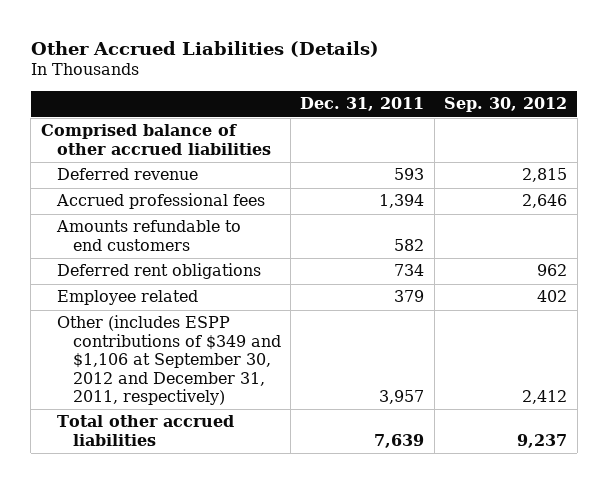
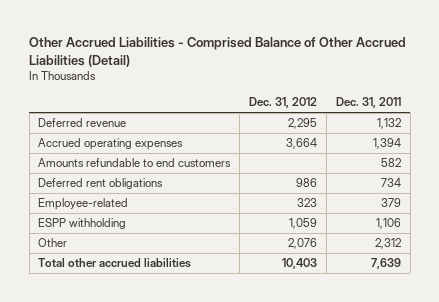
- Other Accrued Liabilities (Details)
+ Other Accrued Liabilities - Comprised Balance of Other Accrued Liabilities (Detail)
- | Dec. 31, 2011 | Sep. 30, 2012
+ | Dec. 31, 2012 | Dec. 31, 2011
- Comprised balance of other accrued liabilities
- Deferred revenue | 593 | 2,815
- Accrued professional fees | 1,394 | 2,646
+ Deferred revenue | 2,295 | 1,132
+ Accrued operating expenses | 3,664 | 1,394
- Employee related | 379 | 402
- Other (includes ESPP contributions of $349 and $1,106 at September 30, 2012 and December 31, 2011, respectively) | 3,957 | 2,412
+ Employee-related | 323 | 379
+ ESPP withholding | 1,059 | 1,106
+ Other | 2,076 | 2,312

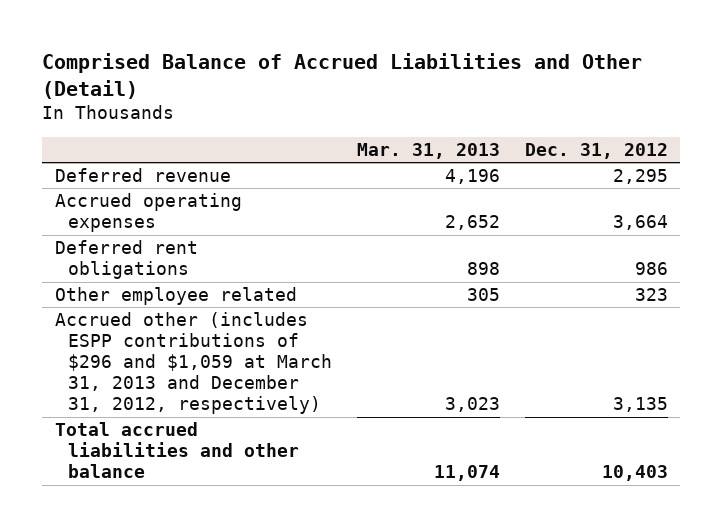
- Other Accrued Liabilities - Comprised Balance of Other Accrued Liabilities (Detail)
+ Comprised Balance of Accrued Liabilities and Other (Detail)
- | Dec. 31, 2012 | Dec. 31, 2011
+ | Mar. 31, 2013 | Dec. 31, 2012
- Amounts refundable to end customers | | 582
- Employee-related | 323 | 379
- ESPP withholding | 1,059 | 1,106
- Other | 2,076 | 2,312
- Total other accrued liabilities | 10,403 | 7,639
+ Other employee related | 305 | 323
+ Accrued other (includes ESPP contributions of $296 and $1,059 at March 31, 2013 and December 31, 2012, respectively) | 3,023 | 3,135
+ Total accrued liabilities and other balance | 11,074 | 10,403

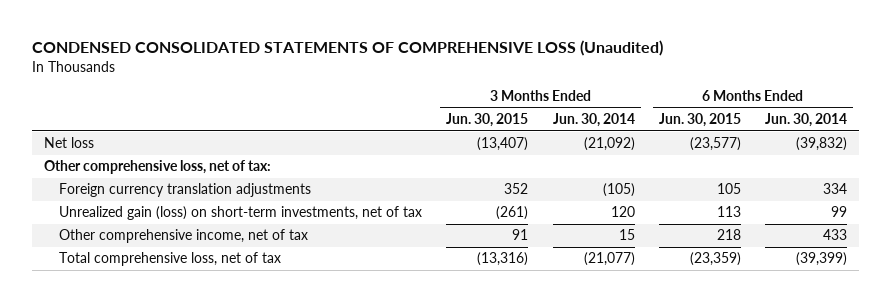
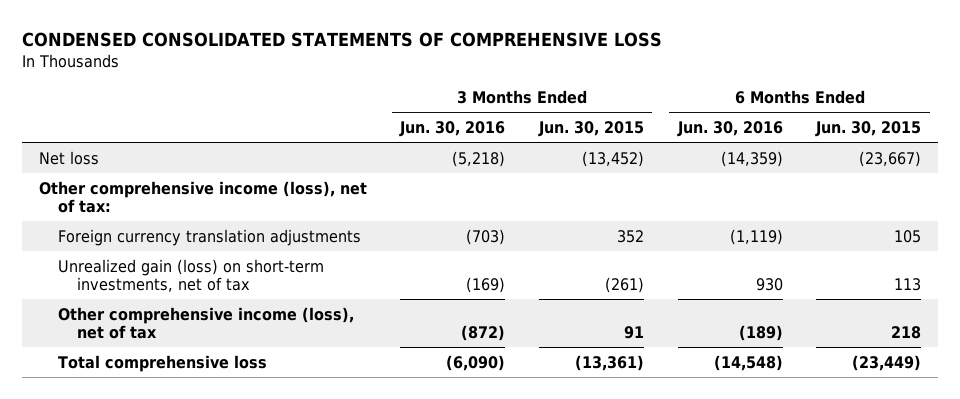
- CONDENSED CONSOLIDATED STATEMENTS OF COMPREHENSIVE LOSS (Unaudited)
+ CONDENSED CONSOLIDATED STATEMENTS OF COMPREHENSIVE LOSS
- | 3 Months Ended Jun. 30, 2015 | 3 Months Ended Jun. 30, 2014 | 6 Months Ended Jun. 30, 2015 | 6 Months Ended Jun. 30, 2014
+ | 3 Months Ended Jun. 30, 2016 | 3 Months Ended Jun. 30, 2015 | 6 Months Ended Jun. 30, 2016 | 6 Months Ended Jun. 30, 2015
- Net loss | (13,407) | (21,092) | (23,577) | (39,832)
- Other comprehensive loss, net of tax:
+ Net loss | (5,218) | (13,452) | (14,359) | (23,667)
+ Other comprehensive income (loss), net of tax:
- Other comprehensive income, net of tax | 91 | 15 | 218 | 433
- Total comprehensive loss, net of tax | (13,316) | (21,077) | (23,359) | (39,399)
+ Other comprehensive income (loss), net of tax | (872) | 91 | (189) | 218
+ Total comprehensive loss | (6,090) | (13,361) | (14,548) | (23,449)

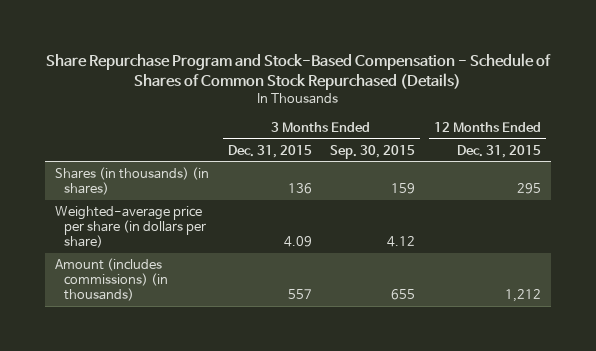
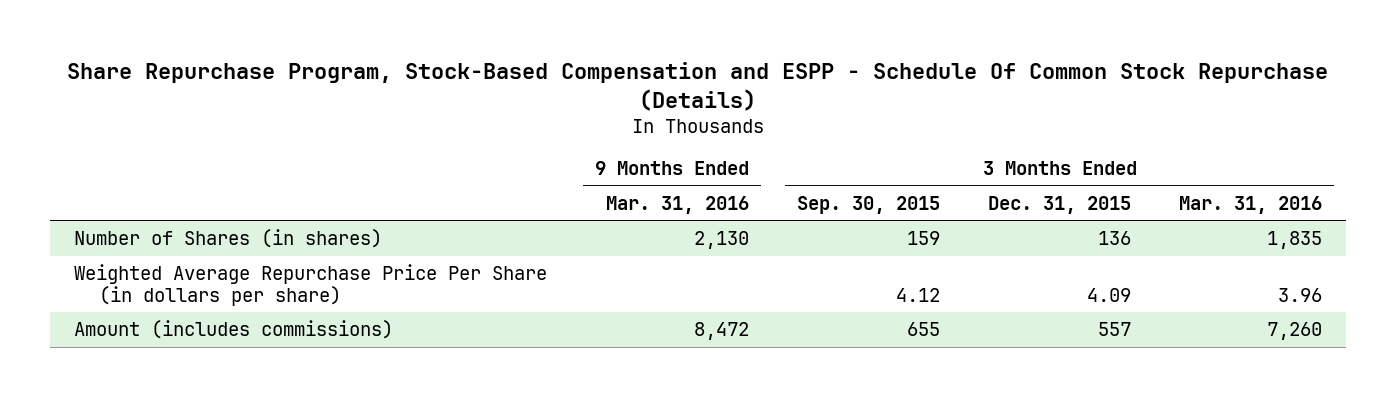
- Share Repurchase Program and Stock-Based Compensation - Schedule of Shares of Common Stock Repurchased (Details)
+ Share Repurchase Program, Stock-Based Compensation and ESPP - Schedule Of Common Stock Repurchase (Details)
- | 3 Months Ended Dec. 31, 2015 | 3 Months Ended Sep. 30, 2015 | 12 Months Ended Dec. 31, 2015
+ | 9 Months Ended Mar. 31, 2016 | 3 Months Ended Sep. 30, 2015 | 3 Months Ended Dec. 31, 2015 | 3 Months Ended Mar. 31, 2016
- Shares (in thousands) (in shares) | 136 | 159 | 295
- Weighted-average price per share (in dollars per share) | 4.09 | 4.12 |
- Amount (includes commissions) (in thousands) | 557 | 655 | 1,212
+ Number of Shares (in shares) | 2,130 | 159 | 136 | 1,835
+ Weighted Average Repurchase Price Per Share (in dollars per share) | | 4.12 | 4.09 | 3.96
+ Amount (includes commissions) | 8,472 | 655 | 557 | 7,260

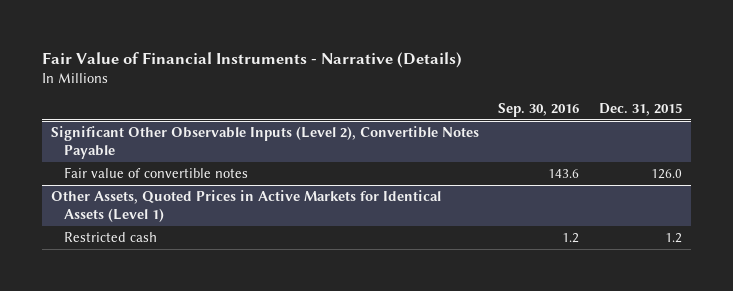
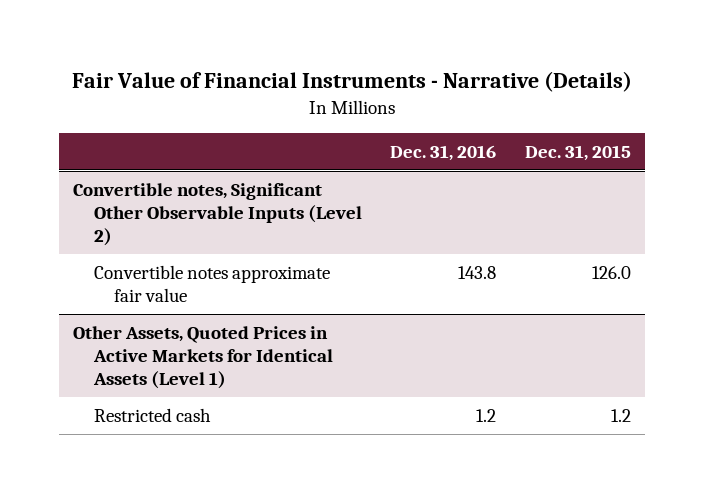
- | Sep. 30, 2016 | Dec. 31, 2015
+ | Dec. 31, 2016 | Dec. 31, 2015
- Significant Other Observable Inputs (Level 2), Convertible Notes Payable
- Fair value of convertible notes | 143.6 | 126.0
+ Convertible notes, Significant Other Observable Inputs (Level 2)
+ Convertible notes approximate fair value | 143.8 | 126.0

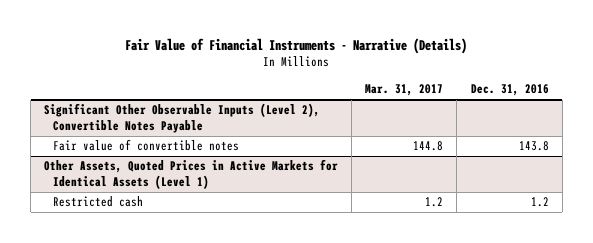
- | Dec. 31, 2016 | Dec. 31, 2015
+ | Mar. 31, 2017 | Dec. 31, 2016
- Convertible notes, Significant Other Observable Inputs (Level 2)
- Convertible notes approximate fair value | 143.8 | 126.0
+ Significant Other Observable Inputs (Level 2), Convertible Notes Payable
+ Fair value of convertible notes | 144.8 | 143.8

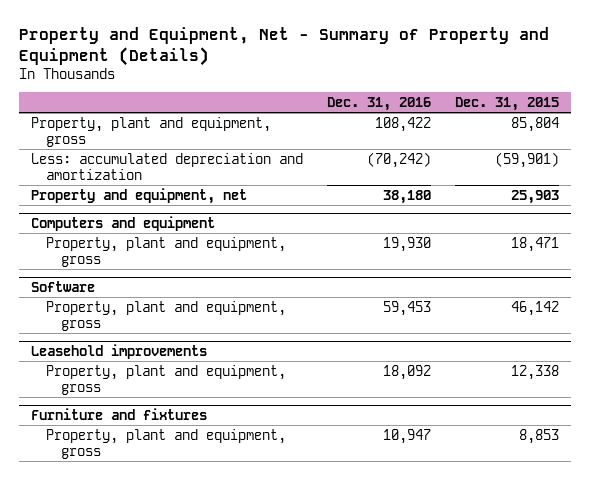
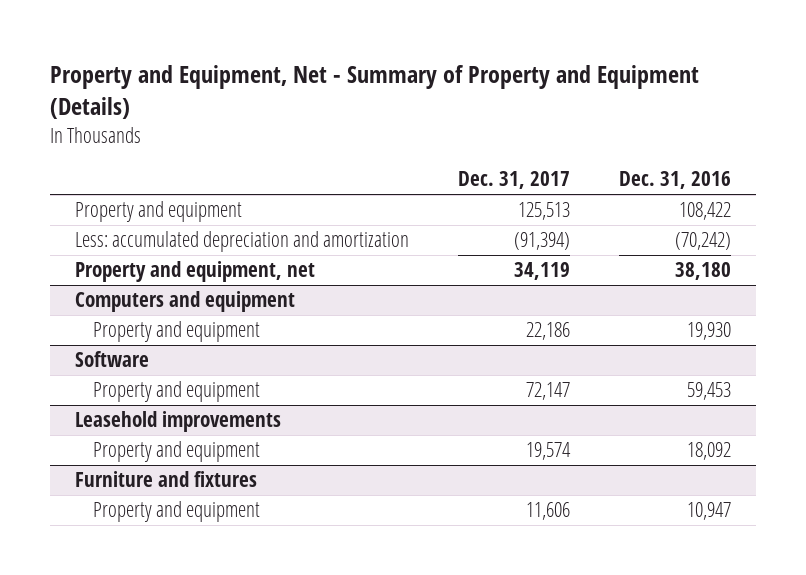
- | Dec. 31, 2016 | Dec. 31, 2015
+ | Dec. 31, 2017 | Dec. 31, 2016
- Property, plant and equipment, gross | 108,422 | 85,804
+ Property and equipment | 125,513 | 108,422
@ Computers and equipment
- Property, plant and equipment, gross | 19,930 | 18,471
+ Property and equipment | 22,186 | 19,930
@ Software
- Property, plant and equipment, gross | 59,453 | 46,142
+ Property and equipment | 72,147 | 59,453
@ Leasehold improvements
- Property, plant and equipment, gross | 18,092 | 12,338
+ Property and equipment | 19,574 | 18,092
@ Furniture and fixtures
- Property, plant and equipment, gross | 10,947 | 8,853
+ Property and equipment | 11,606 | 10,947

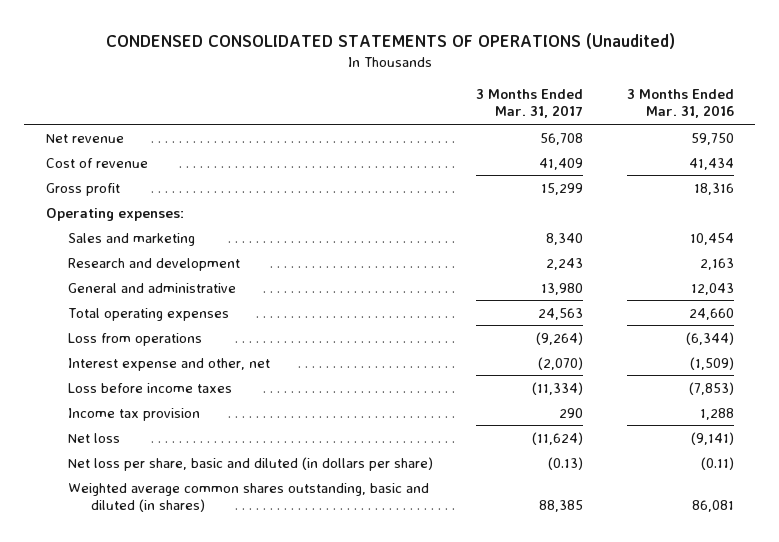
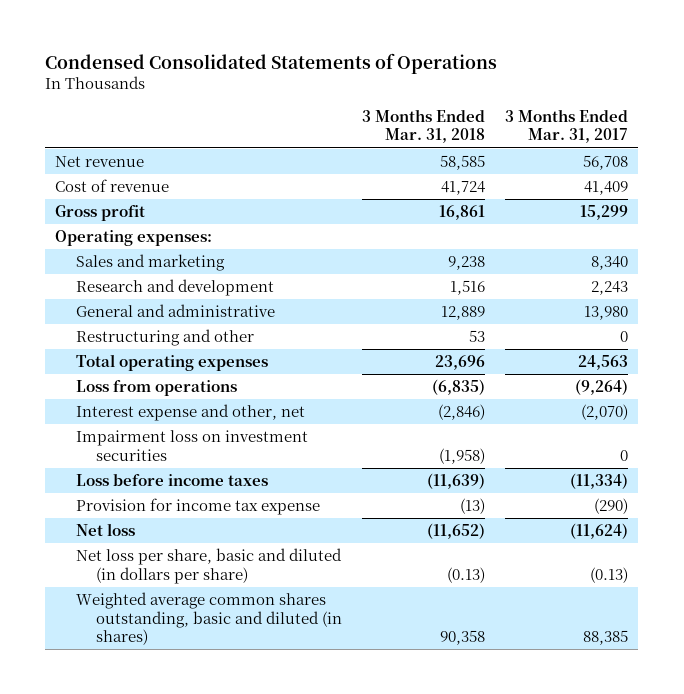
- CONDENSED CONSOLIDATED STATEMENTS OF OPERATIONS (Unaudited)
+ Condensed Consolidated Statements of Operations
- | 3 Months Ended Mar. 31, 2017 | 3 Months Ended Mar. 31, 2016
+ | 3 Months Ended Mar. 31, 2018 | 3 Months Ended Mar. 31, 2017
+ Restructuring and other | 53 | 0
+ Impairment loss on investment securities | (1,958) | 0
- Income tax provision | 290 | 1,288
+ Provision for income tax expense | (13) | (290)

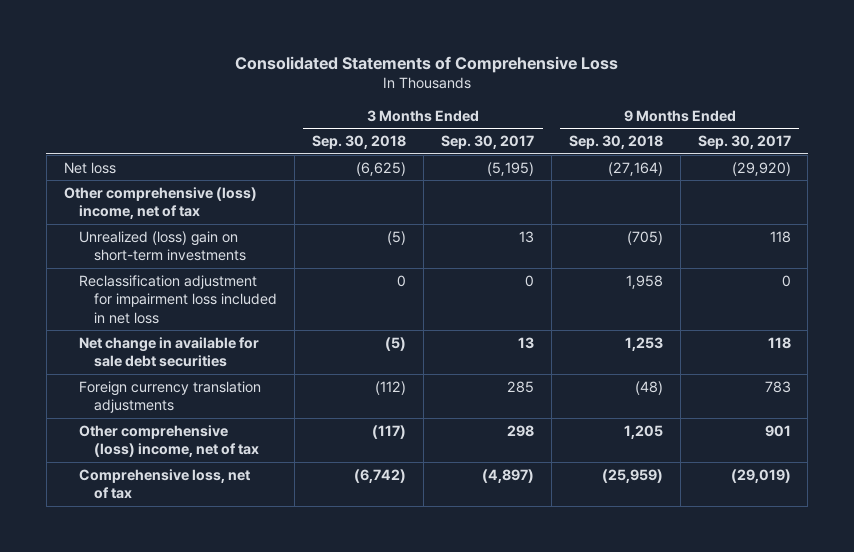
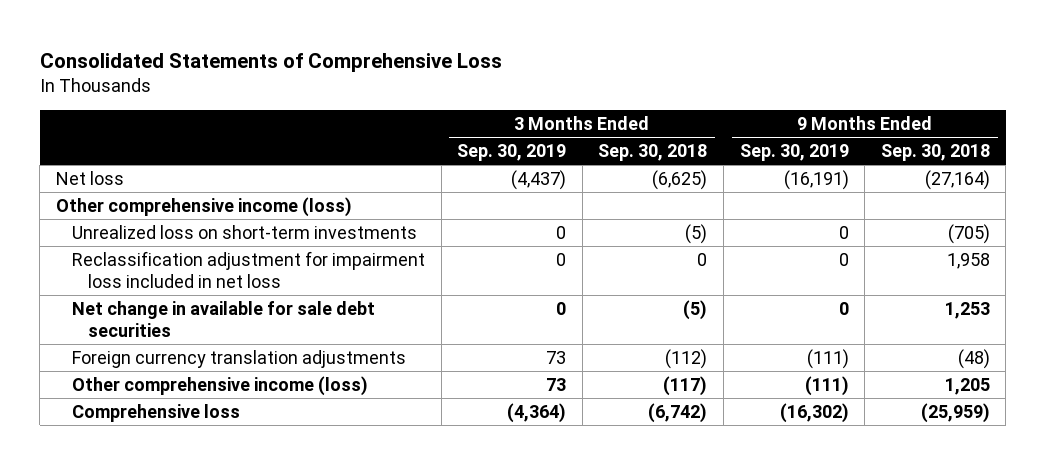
- | 3 Months Ended Sep. 30, 2018 | 3 Months Ended Sep. 30, 2017 | 9 Months Ended Sep. 30, 2018 | 9 Months Ended Sep. 30, 2017
+ | 3 Months Ended Sep. 30, 2019 | 3 Months Ended Sep. 30, 2018 | 9 Months Ended Sep. 30, 2019 | 9 Months Ended Sep. 30, 2018
- Other comprehensive (loss) income, net of tax
- Unrealized (loss) gain on short-term investments | (5) | 13 | (705) | 118
+ Other comprehensive income (loss)
+ Unrealized loss on short-term investments | 0 | (5) | 0 | (705)
- Other comprehensive (loss) income, net of tax | (117) | 298 | 1,205 | 901
- Comprehensive loss, net of tax | (6,742) | (4,897) | (25,959) | (29,019)
+ Other comprehensive income (loss) | 73 | (117) | (111) | 1,205
+ Comprehensive loss | (4,364) | (6,742) | (16,302) | (25,959)

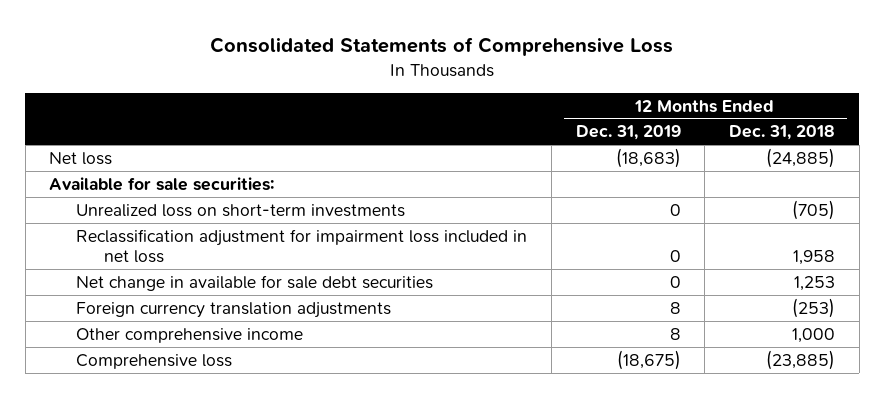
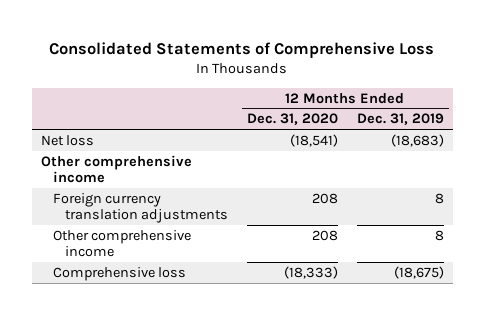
- | 12 Months Ended Dec. 31, 2019 | 12 Months Ended Dec. 31, 2018
+ | 12 Months Ended Dec. 31, 2020 | 12 Months Ended Dec. 31, 2019
- Available for sale securities:
- Unrealized loss on short-term investments | 0 | (705)
- Reclassification adjustment for impairment loss included in net loss | 0 | 1,958
- Net change in available for sale debt securities | 0 | 1,253
+ Other comprehensive income

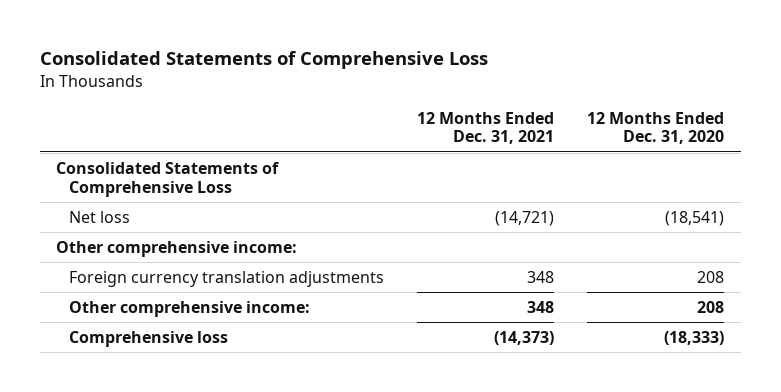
- | 12 Months Ended Dec. 31, 2020 | 12 Months Ended Dec. 31, 2019
+ | 12 Months Ended Dec. 31, 2021 | 12 Months Ended Dec. 31, 2020
+ Consolidated Statements of Comprehensive Loss
- Other comprehensive income
+ Other comprehensive income:
- Other comprehensive income | 208 | 8
+ Other comprehensive income: | 348 | 208

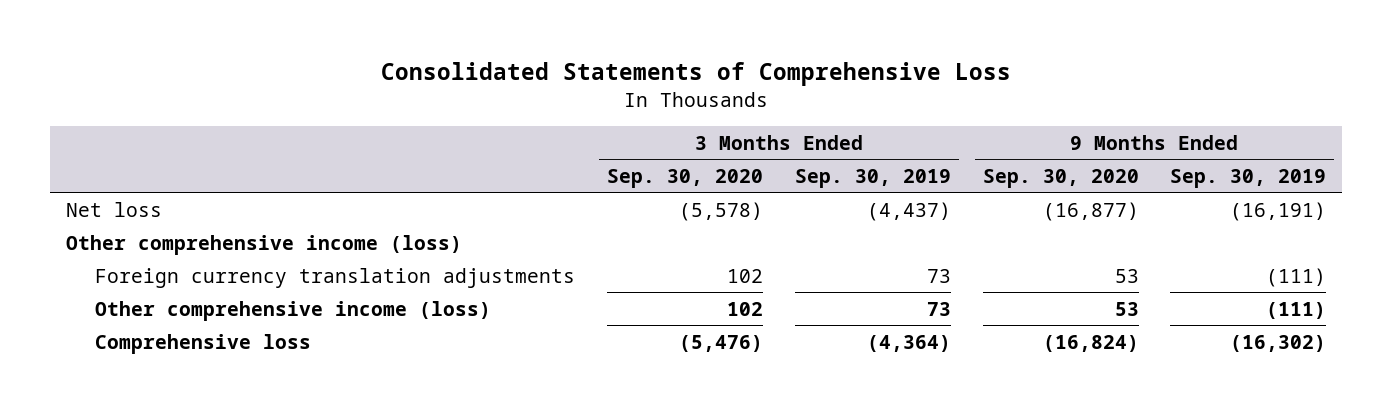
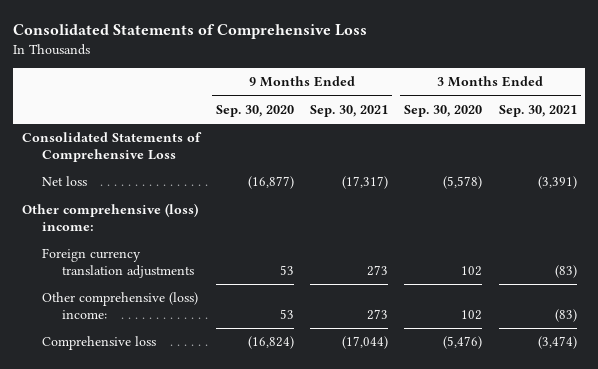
- | 3 Months Ended Sep. 30, 2020 | 3 Months Ended Sep. 30, 2019 | 9 Months Ended Sep. 30, 2020 | 9 Months Ended Sep. 30, 2019
+ | 9 Months Ended Sep. 30, 2020 | 9 Months Ended Sep. 30, 2021 | 3 Months Ended Sep. 30, 2020 | 3 Months Ended Sep. 30, 2021
+ Consolidated Statements of Comprehensive Loss
- Other comprehensive income (loss)
+ Other comprehensive (loss) income:
- Other comprehensive income (loss) | 102 | 73 | 53 | (111)
+ Other comprehensive (loss) income: | 53 | 273 | 102 | (83)

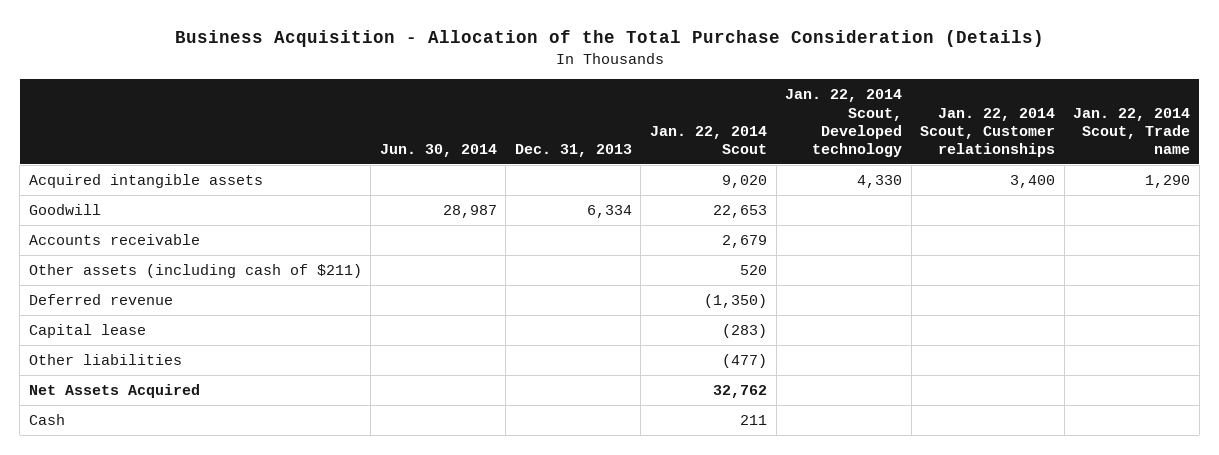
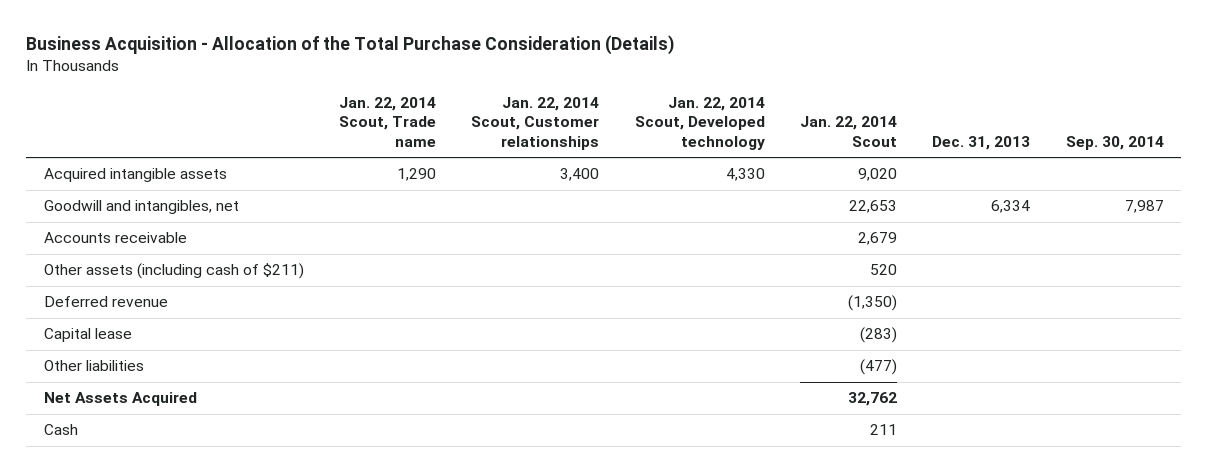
- | Jun. 30, 2014 | Dec. 31, 2013 | Jan. 22, 2014 Scout | Jan. 22, 2014 Scout, Developed technology | Jan. 22, 2014 Scout, Customer relationships | Jan. 22, 2014 Scout, Trade name
+ | Jan. 22, 2014 Scout, Trade name | Jan. 22, 2014 Scout, Customer relationships | Jan. 22, 2014 Scout, Developed technology | Jan. 22, 2014 Scout | Dec. 31, 2013 | Sep. 30, 2014
- Goodwill | 28,987 | 6,334 | 22,653 | | |
+ Goodwill and intangibles, net | | | | 22,653 | 6,334 | 7,987

